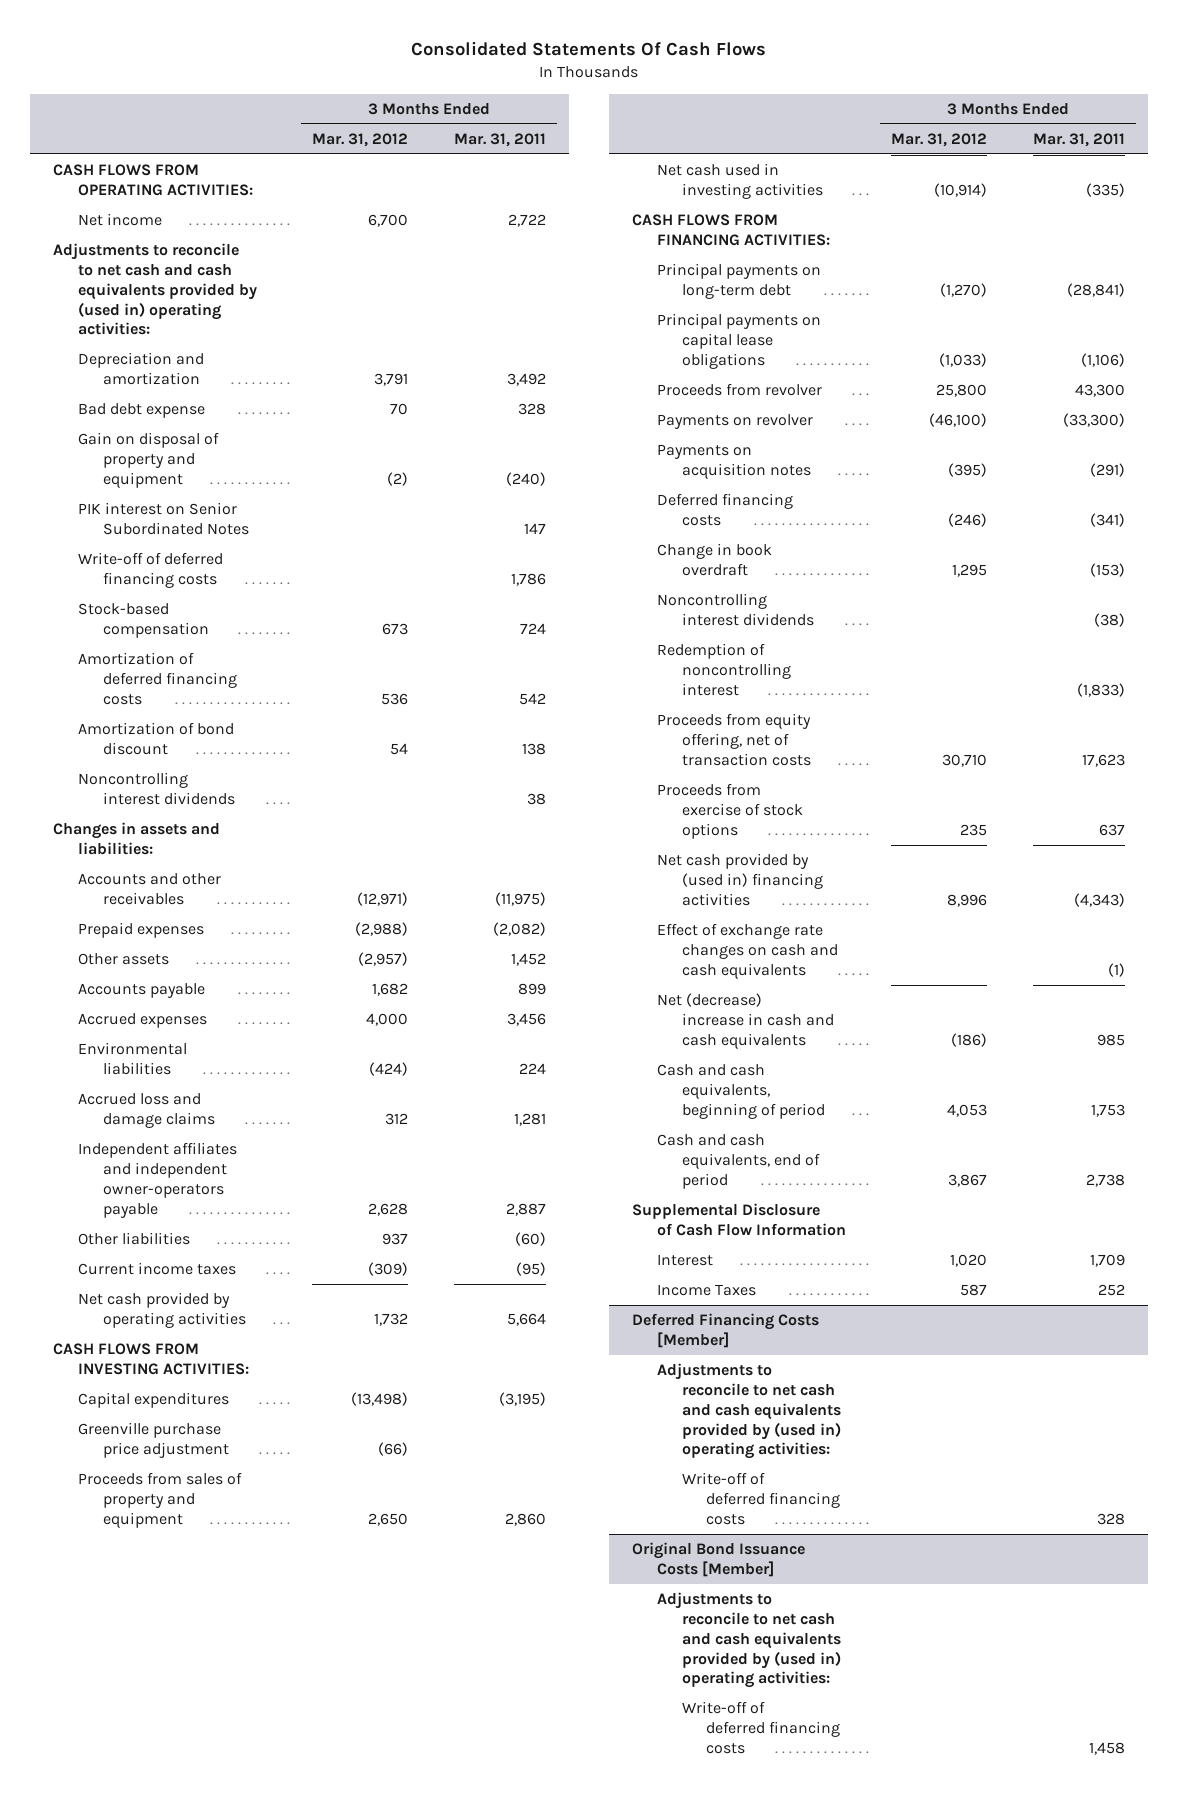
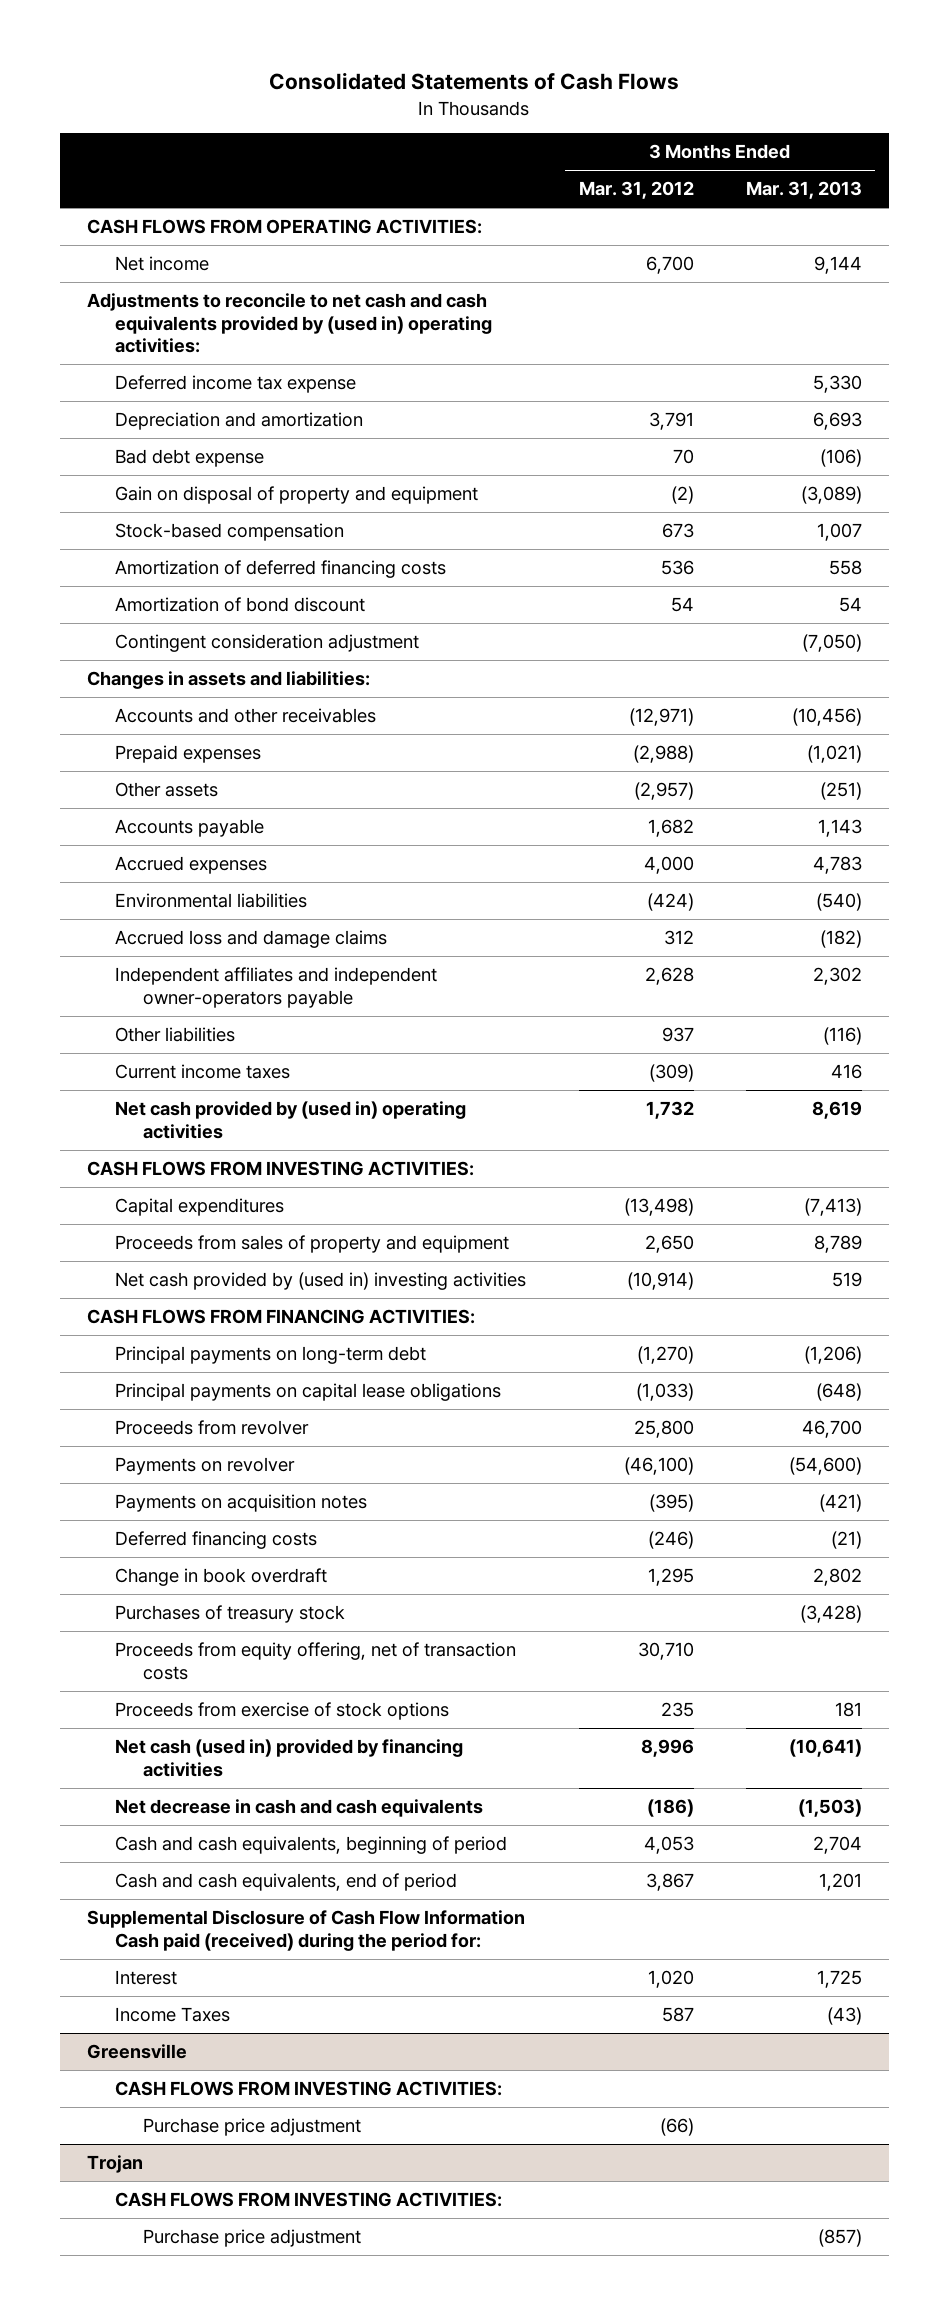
- Consolidated Statements Of Cash Flows
+ Consolidated Statements of Cash Flows
- | 3 Months Ended Mar. 31, 2012 | 3 Months Ended Mar. 31, 2011
+ | 3 Months Ended Mar. 31, 2012 | 3 Months Ended Mar. 31, 2013
+ Deferred income tax expense | | 5,330
- PIK interest on Senior Subordinated Notes | | 147
- Write-off of deferred financing costs | | 1,786
- Noncontrolling interest dividends | | 38
+ Contingent consideration adjustment | | (7,050)
- Net cash provided by operating activities | 1,732 | 5,664
+ Net cash provided by (used in) operating activities | 1,732 | 8,619
- Greenville purchase price adjustment | (66) |
- Net cash used in investing activities | (10,914) | (335)
+ Net cash provided by (used in) investing activities | (10,914) | 519
- Noncontrolling interest dividends | | (38)
- Redemption of noncontrolling interest | | (1,833)
+ Purchases of treasury stock | | (3,428)
- Net cash provided by (used in) financing activities | 8,996 | (4,343)
- Effect of exchange rate changes on cash and cash equivalents | | (1)
- Net (decrease) increase in cash and cash equivalents | (186) | 985
+ Net cash (used in) provided by financing activities | 8,996 | (10,641)
+ Net decrease in cash and cash equivalents | (186) | (1,503)
- Supplemental Disclosure of Cash Flow Information
+ Supplemental Disclosure of Cash Flow Information Cash paid (received) during the period for:
- Deferred Financing Costs [Member]
- Adjustments to reconcile to net cash and cash equivalents provided by (used in) operating activities:
- Write-off of deferred financing costs | | 328
- Original Bond Issuance Costs [Member]
- Adjustments to reconcile to net cash and cash equivalents provided by (used in) operating activities:
- Write-off of deferred financing costs | | 1,458
+ Greensville
+ CASH FLOWS FROM INVESTING ACTIVITIES:
+ Purchase price adjustment | (66) |
+ Trojan
+ CASH FLOWS FROM INVESTING ACTIVITIES:
+ Purchase price adjustment | | (857)

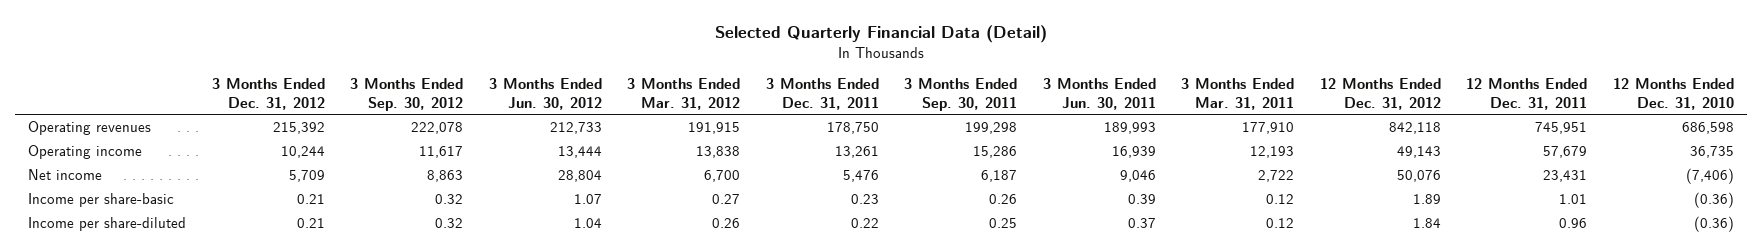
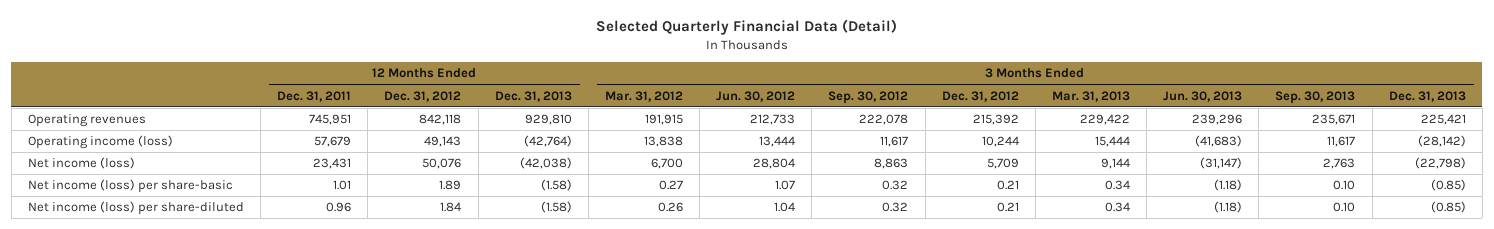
- | 3 Months Ended Dec. 31, 2012 | 3 Months Ended Sep. 30, 2012 | 3 Months Ended Jun. 30, 2012 | 3 Months Ended Mar. 31, 2012 | 3 Months Ended Dec. 31, 2011 | 3 Months Ended Sep. 30, 2011 | 3 Months Ended Jun. 30, 2011 | 3 Months Ended Mar. 31, 2011 | 12 Months Ended Dec. 31, 2012 | 12 Months Ended Dec. 31, 2011 | 12 Months Ended Dec. 31, 2010
+ | 12 Months Ended Dec. 31, 2011 | 12 Months Ended Dec. 31, 2012 | 12 Months Ended Dec. 31, 2013 | 3 Months Ended Mar. 31, 2012 | 3 Months Ended Jun. 30, 2012 | 3 Months Ended Sep. 30, 2012 | 3 Months Ended Dec. 31, 2012 | 3 Months Ended Mar. 31, 2013 | 3 Months Ended Jun. 30, 2013 | 3 Months Ended Sep. 30, 2013 | 3 Months Ended Dec. 31, 2013
- Operating income | 10,244 | 11,617 | 13,444 | 13,838 | 13,261 | 15,286 | 16,939 | 12,193 | 49,143 | 57,679 | 36,735
- Net income | 5,709 | 8,863 | 28,804 | 6,700 | 5,476 | 6,187 | 9,046 | 2,722 | 50,076 | 23,431 | (7,406)
- Income per share-basic | 0.21 | 0.32 | 1.07 | 0.27 | 0.23 | 0.26 | 0.39 | 0.12 | 1.89 | 1.01 | (0.36)
- Income per share-diluted | 0.21 | 0.32 | 1.04 | 0.26 | 0.22 | 0.25 | 0.37 | 0.12 | 1.84 | 0.96 | (0.36)
+ Operating income (loss) | 57,679 | 49,143 | (42,764) | 13,838 | 13,444 | 11,617 | 10,244 | 15,444 | (41,683) | 11,617 | (28,142)
+ Net income (loss) | 23,431 | 50,076 | (42,038) | 6,700 | 28,804 | 8,863 | 5,709 | 9,144 | (31,147) | 2,763 | (22,798)
+ Net income (loss) per share-basic | 1.01 | 1.89 | (1.58) | 0.27 | 1.07 | 0.32 | 0.21 | 0.34 | (1.18) | 0.10 | (0.85)
+ Net income (loss) per share-diluted | 0.96 | 1.84 | (1.58) | 0.26 | 1.04 | 0.32 | 0.21 | 0.34 | (1.18) | 0.10 | (0.85)

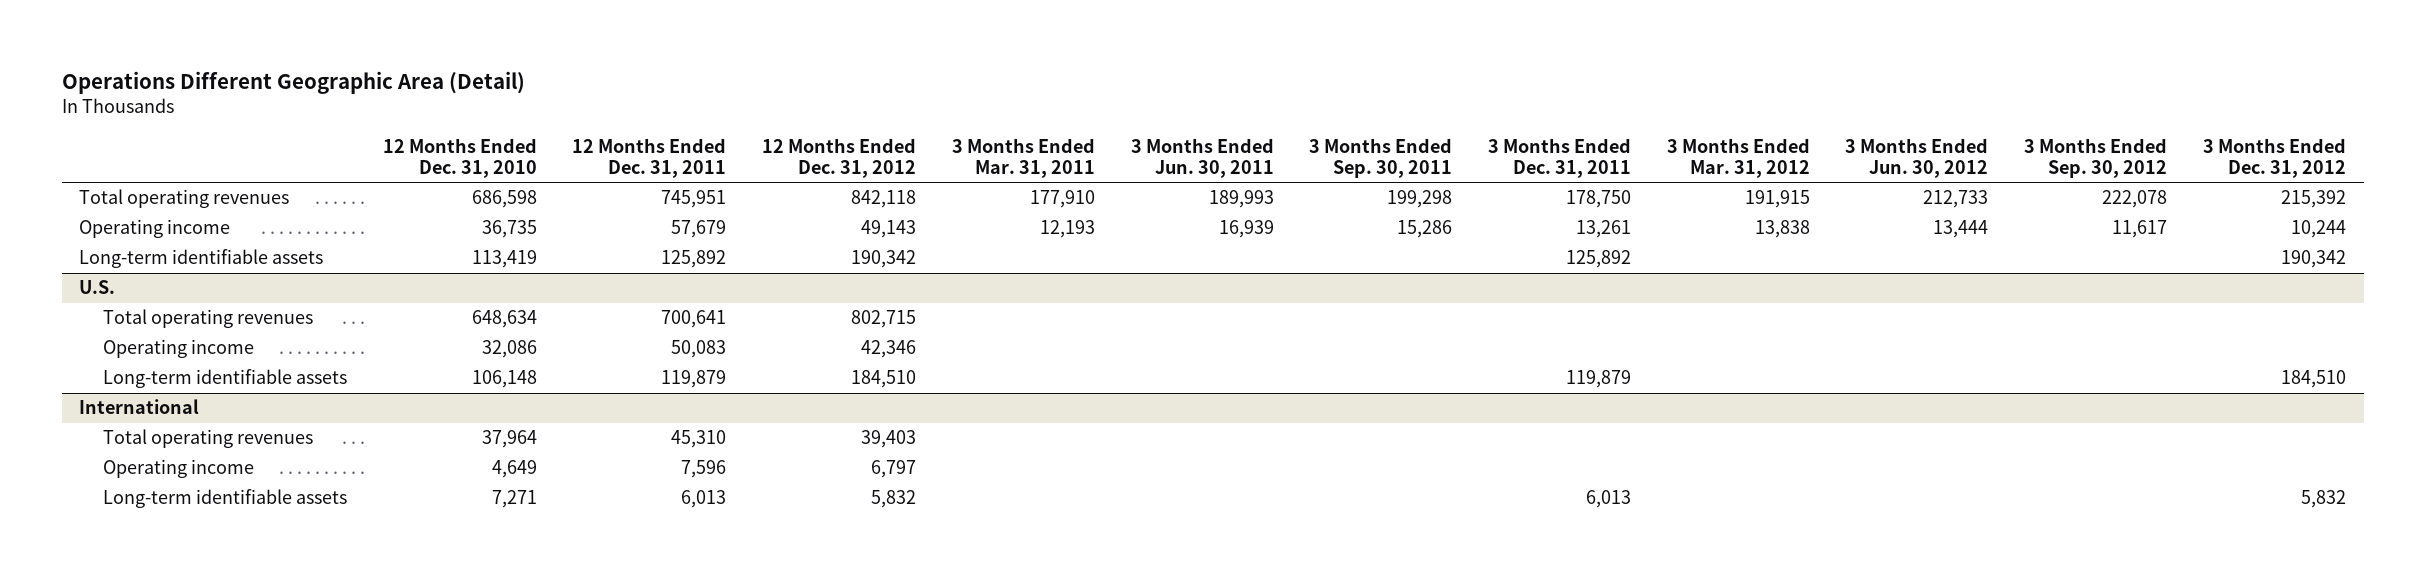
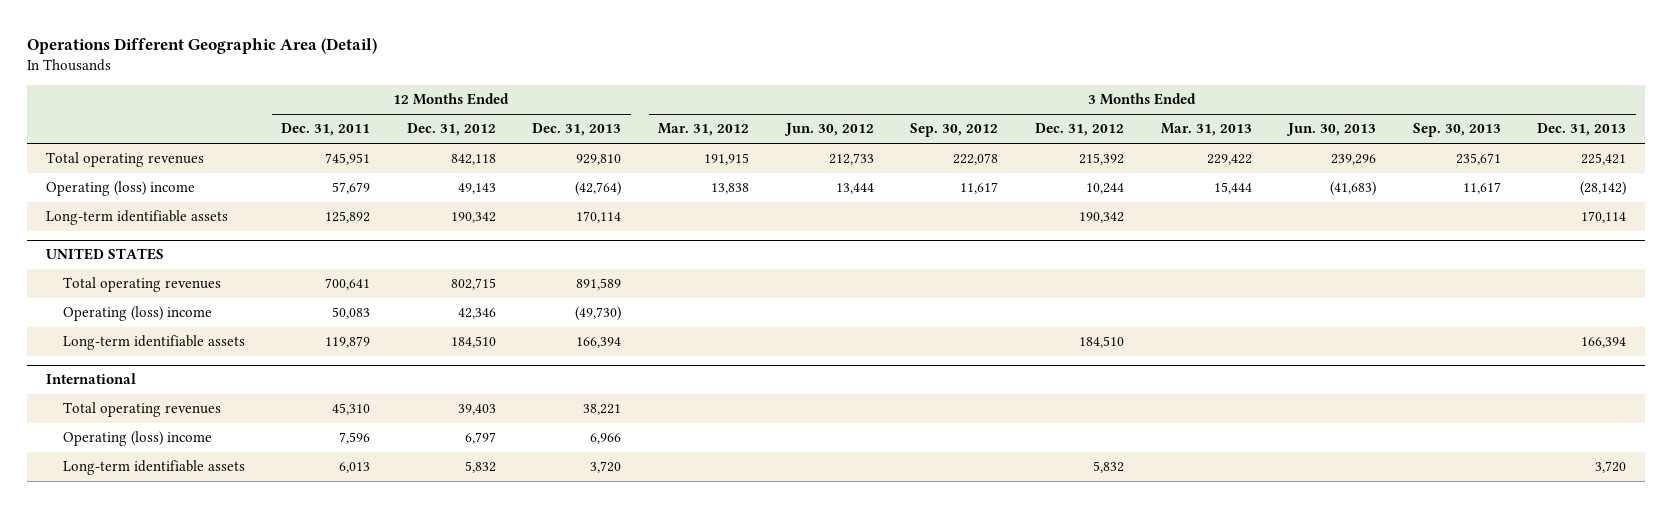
- | 12 Months Ended Dec. 31, 2010 | 12 Months Ended Dec. 31, 2011 | 12 Months Ended Dec. 31, 2012 | 3 Months Ended Mar. 31, 2011 | 3 Months Ended Jun. 30, 2011 | 3 Months Ended Sep. 30, 2011 | 3 Months Ended Dec. 31, 2011 | 3 Months Ended Mar. 31, 2012 | 3 Months Ended Jun. 30, 2012 | 3 Months Ended Sep. 30, 2012 | 3 Months Ended Dec. 31, 2012
+ | 12 Months Ended Dec. 31, 2011 | 12 Months Ended Dec. 31, 2012 | 12 Months Ended Dec. 31, 2013 | 3 Months Ended Mar. 31, 2012 | 3 Months Ended Jun. 30, 2012 | 3 Months Ended Sep. 30, 2012 | 3 Months Ended Dec. 31, 2012 | 3 Months Ended Mar. 31, 2013 | 3 Months Ended Jun. 30, 2013 | 3 Months Ended Sep. 30, 2013 | 3 Months Ended Dec. 31, 2013
- Operating income | 36,735 | 57,679 | 49,143 | 12,193 | 16,939 | 15,286 | 13,261 | 13,838 | 13,444 | 11,617 | 10,244
+ Operating (loss) income | 57,679 | 49,143 | (42,764) | 13,838 | 13,444 | 11,617 | 10,244 | 15,444 | (41,683) | 11,617 | (28,142)
- U.S.
+ UNITED STATES
- Operating income | 32,086 | 50,083 | 42,346 | | | | | | | |
+ Operating (loss) income | 50,083 | 42,346 | (49,730) | | | | | | | |
@ International
- Operating income | 4,649 | 7,596 | 6,797 | | | | | | | |
+ Operating (loss) income | 7,596 | 6,797 | 6,966 | | | | | | | |

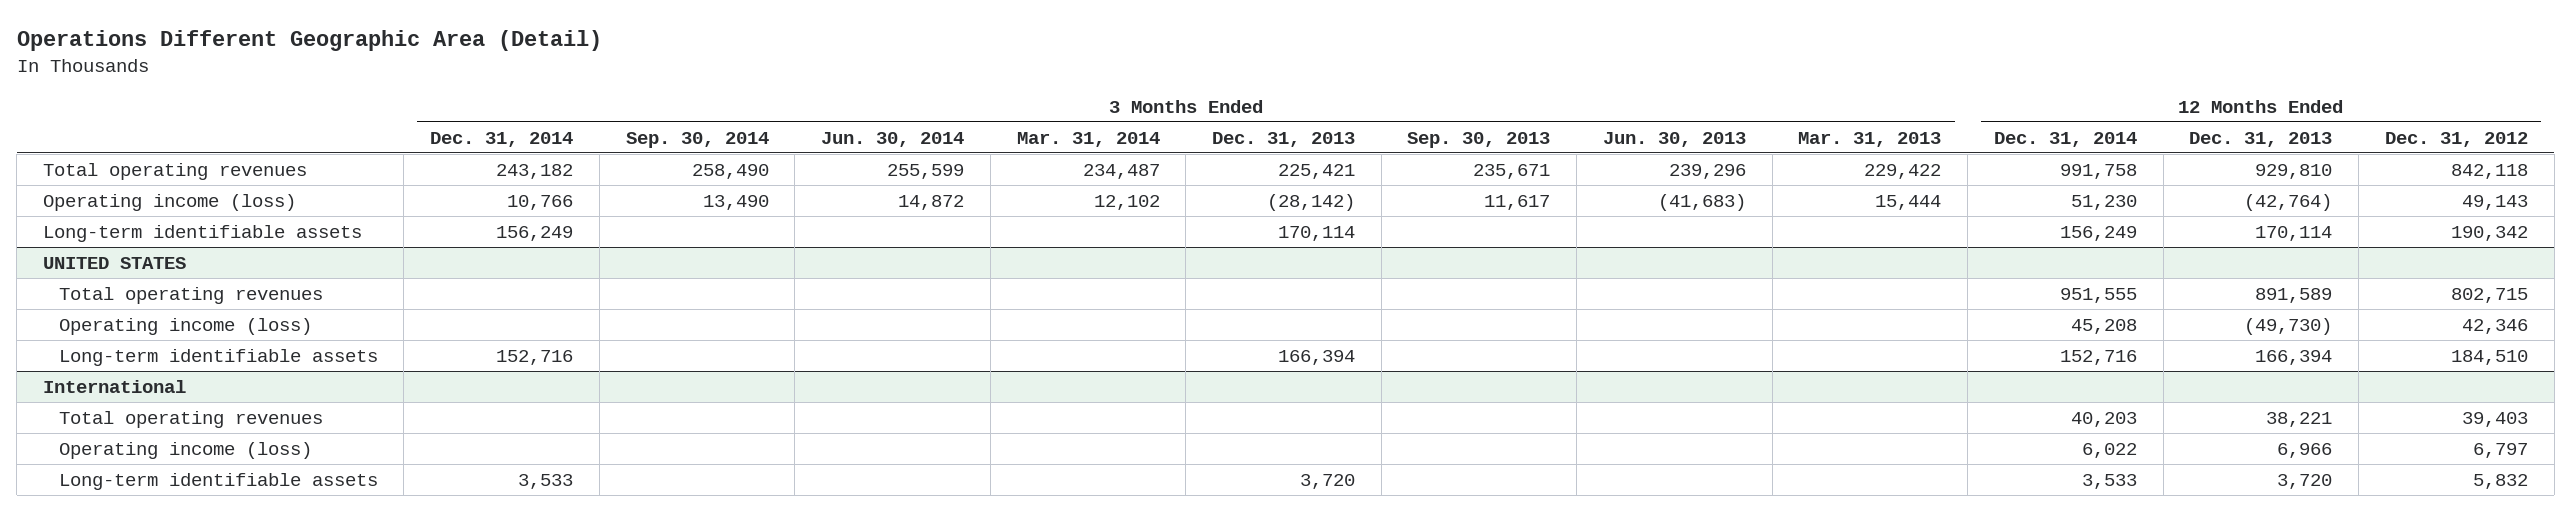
- | 12 Months Ended Dec. 31, 2011 | 12 Months Ended Dec. 31, 2012 | 12 Months Ended Dec. 31, 2013 | 3 Months Ended Mar. 31, 2012 | 3 Months Ended Jun. 30, 2012 | 3 Months Ended Sep. 30, 2012 | 3 Months Ended Dec. 31, 2012 | 3 Months Ended Mar. 31, 2013 | 3 Months Ended Jun. 30, 2013 | 3 Months Ended Sep. 30, 2013 | 3 Months Ended Dec. 31, 2013
+ | 3 Months Ended Dec. 31, 2014 | 3 Months Ended Sep. 30, 2014 | 3 Months Ended Jun. 30, 2014 | 3 Months Ended Mar. 31, 2014 | 3 Months Ended Dec. 31, 2013 | 3 Months Ended Sep. 30, 2013 | 3 Months Ended Jun. 30, 2013 | 3 Months Ended Mar. 31, 2013 | 12 Months Ended Dec. 31, 2014 | 12 Months Ended Dec. 31, 2013 | 12 Months Ended Dec. 31, 2012
- Operating (loss) income | 57,679 | 49,143 | (42,764) | 13,838 | 13,444 | 11,617 | 10,244 | 15,444 | (41,683) | 11,617 | (28,142)
+ Operating income (loss) | 10,766 | 13,490 | 14,872 | 12,102 | (28,142) | 11,617 | (41,683) | 15,444 | 51,230 | (42,764) | 49,143
@ UNITED STATES
- Operating (loss) income | 50,083 | 42,346 | (49,730) | | | | | | | |
+ Operating income (loss) | | | | | | | | | 45,208 | (49,730) | 42,346
@ International
- Operating (loss) income | 7,596 | 6,797 | 6,966 | | | | | | | |
+ Operating income (loss) | | | | | | | | | 6,022 | 6,966 | 6,797

